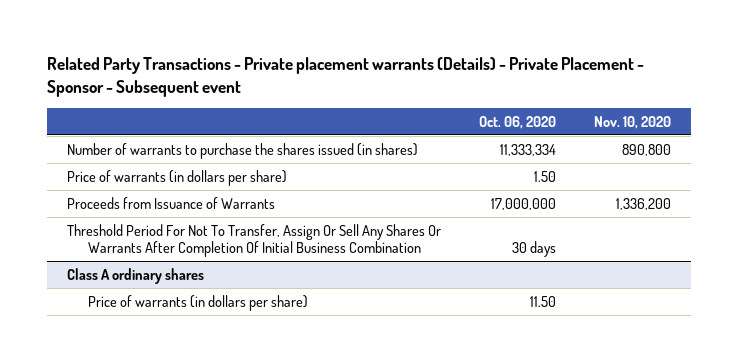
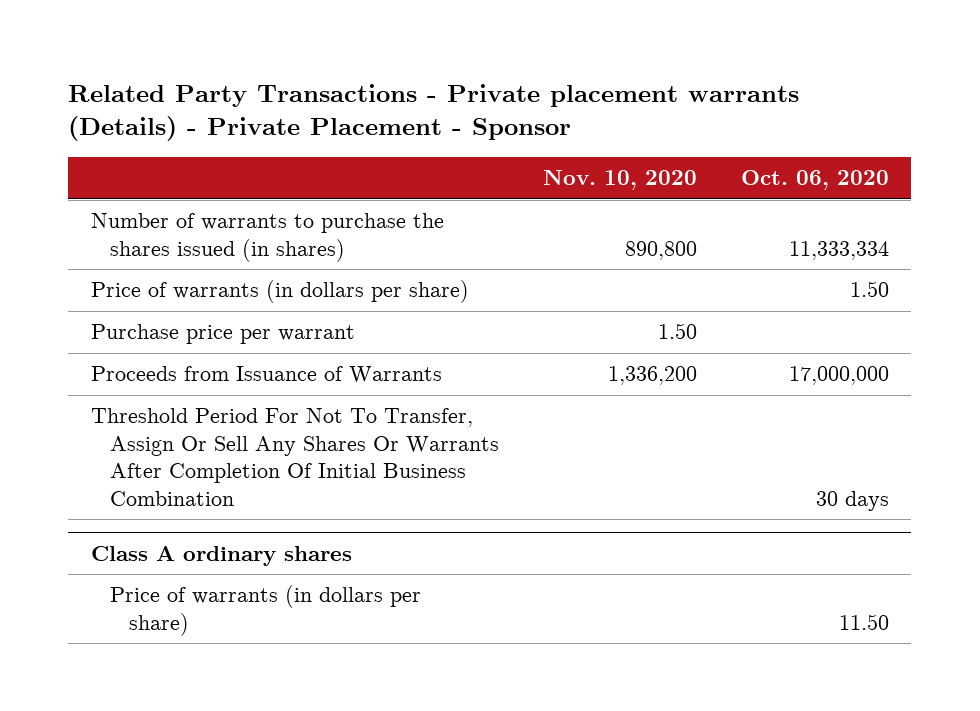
- Related Party Transactions - Private placement warrants (Details) - Private Placement - Sponsor - Subsequent event
+ Related Party Transactions - Private placement warrants (Details) - Private Placement - Sponsor
- | Oct. 06, 2020 | Nov. 10, 2020
+ | Nov. 10, 2020 | Oct. 06, 2020
+ Purchase price per warrant | 1.50 |

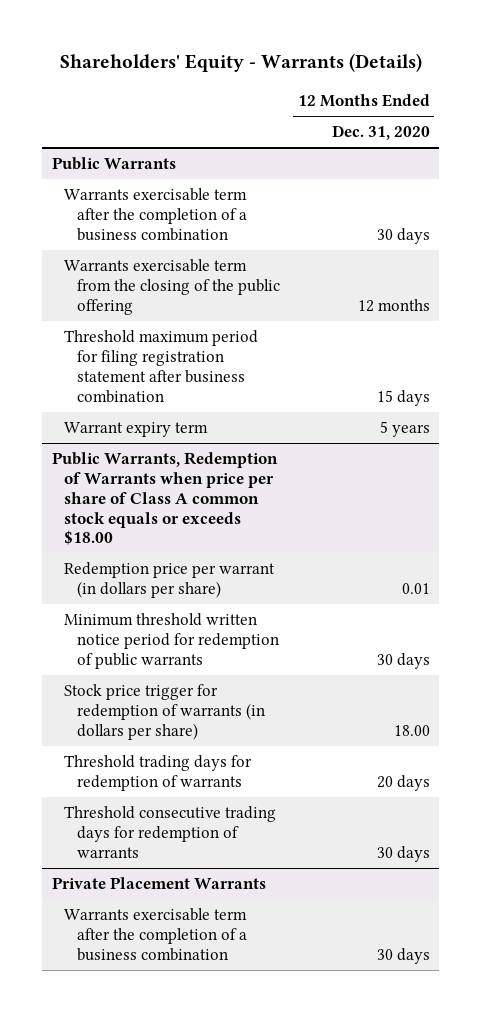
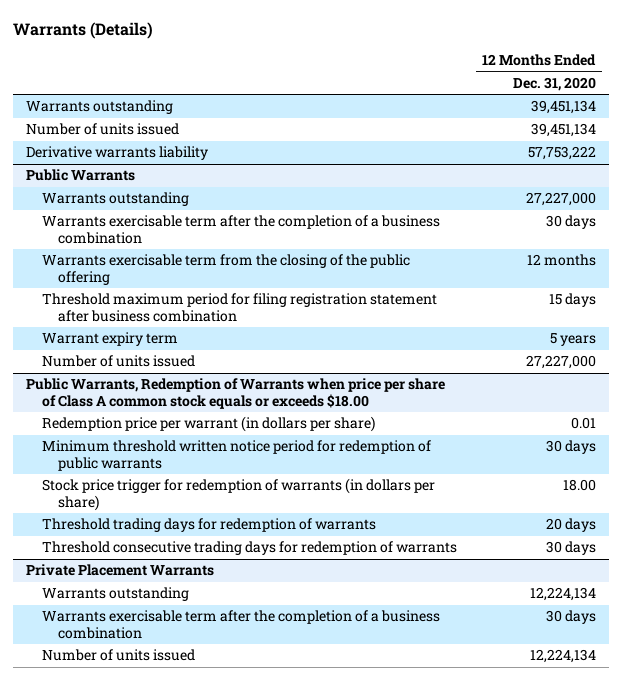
- Shareholders' Equity - Warrants (Details)
+ Warrants (Details)
+ Warrants outstanding | 39,451,134
+ Number of units issued | 39,451,134
+ Derivative warrants liability | 57,753,222
@ Public Warrants
+ Warrants outstanding | 27,227,000
+ Number of units issued | 27,227,000
@ Private Placement Warrants
+ Warrants outstanding | 12,224,134
+ Number of units issued | 12,224,134

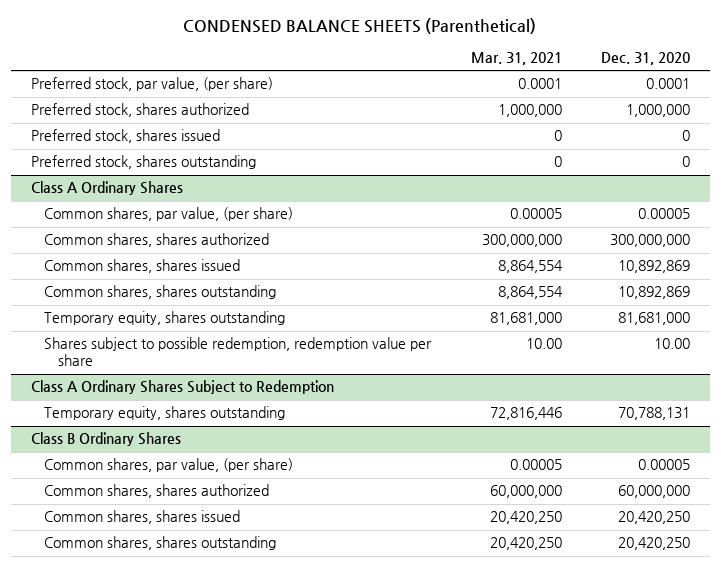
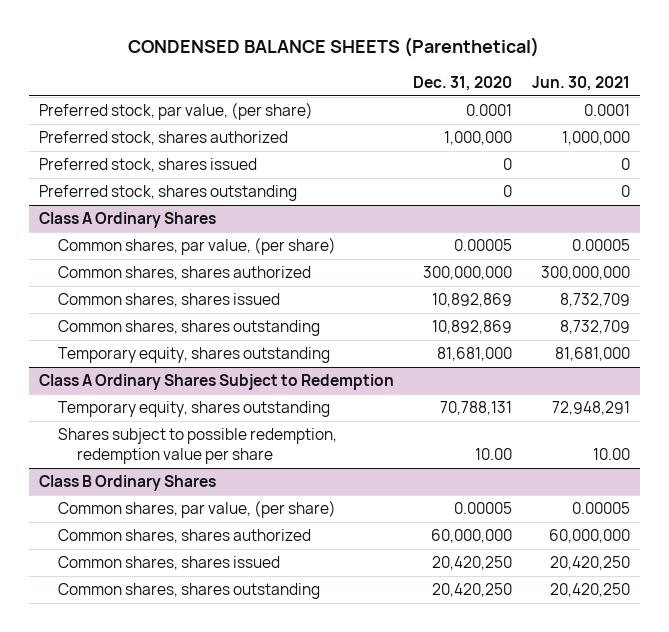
- | Mar. 31, 2021 | Dec. 31, 2020
+ | Dec. 31, 2020 | Jun. 30, 2021
@ Class A Ordinary Shares
- Shares subject to possible redemption, redemption value per share | 10.00 | 10.00
@ Class A Ordinary Shares Subject to Redemption
+ Shares subject to possible redemption, redemption value per share | 10.00 | 10.00

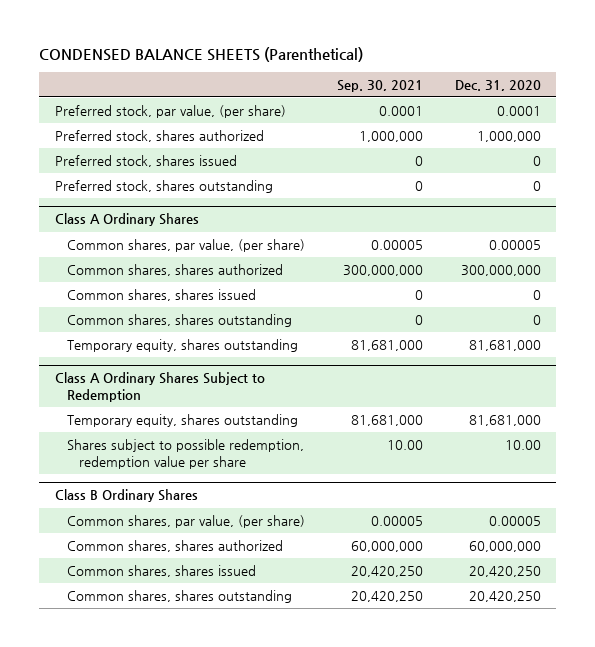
- | Dec. 31, 2020 | Jun. 30, 2021
+ | Sep. 30, 2021 | Dec. 31, 2020
@ Class A Ordinary Shares
- Common shares, shares issued | 10,892,869 | 8,732,709
- Common shares, shares outstanding | 10,892,869 | 8,732,709
+ Common shares, shares issued | 0 | 0
+ Common shares, shares outstanding | 0 | 0
@ Class A Ordinary Shares Subject to Redemption
- Temporary equity, shares outstanding | 70,788,131 | 72,948,291
+ Temporary equity, shares outstanding | 81,681,000 | 81,681,000

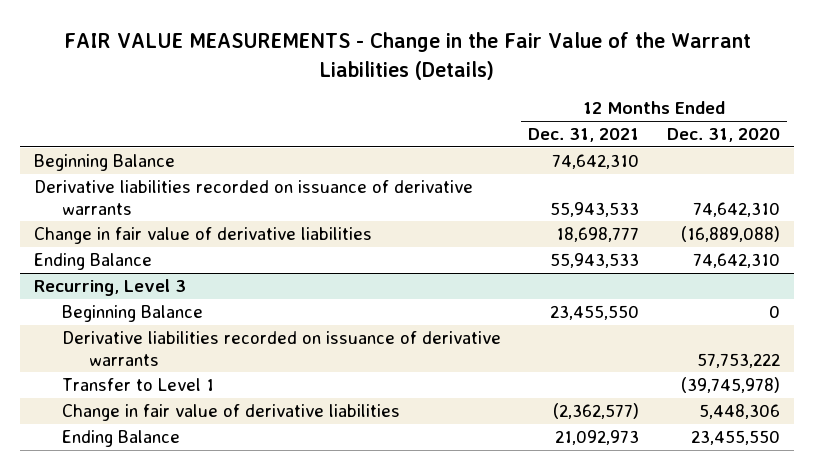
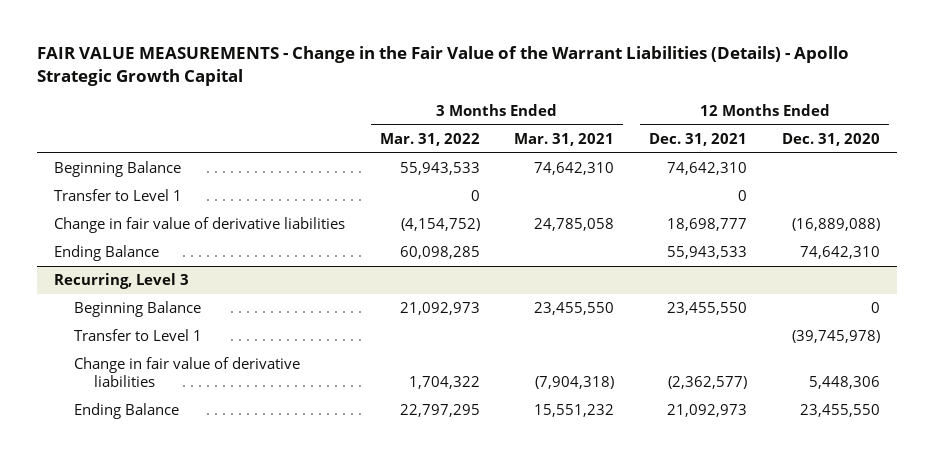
- FAIR VALUE MEASUREMENTS - Change in the Fair Value of the Warrant Liabilities (Details)
+ FAIR VALUE MEASUREMENTS - Change in the Fair Value of the Warrant Liabilities (Details) - Apollo Strategic Growth Capital
- | 12 Months Ended Dec. 31, 2021 | 12 Months Ended Dec. 31, 2020
+ | 3 Months Ended Mar. 31, 2022 | 3 Months Ended Mar. 31, 2021 | 12 Months Ended Dec. 31, 2021 | 12 Months Ended Dec. 31, 2020
- Derivative liabilities recorded on issuance of derivative warrants | 55,943,533 | 74,642,310
+ Transfer to Level 1 | 0 | | 0 |
@ Recurring, Level 3
- Derivative liabilities recorded on issuance of derivative warrants | | 57,753,222

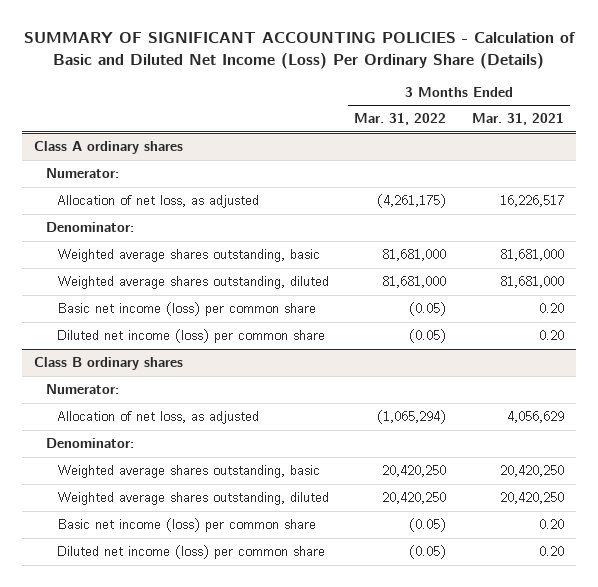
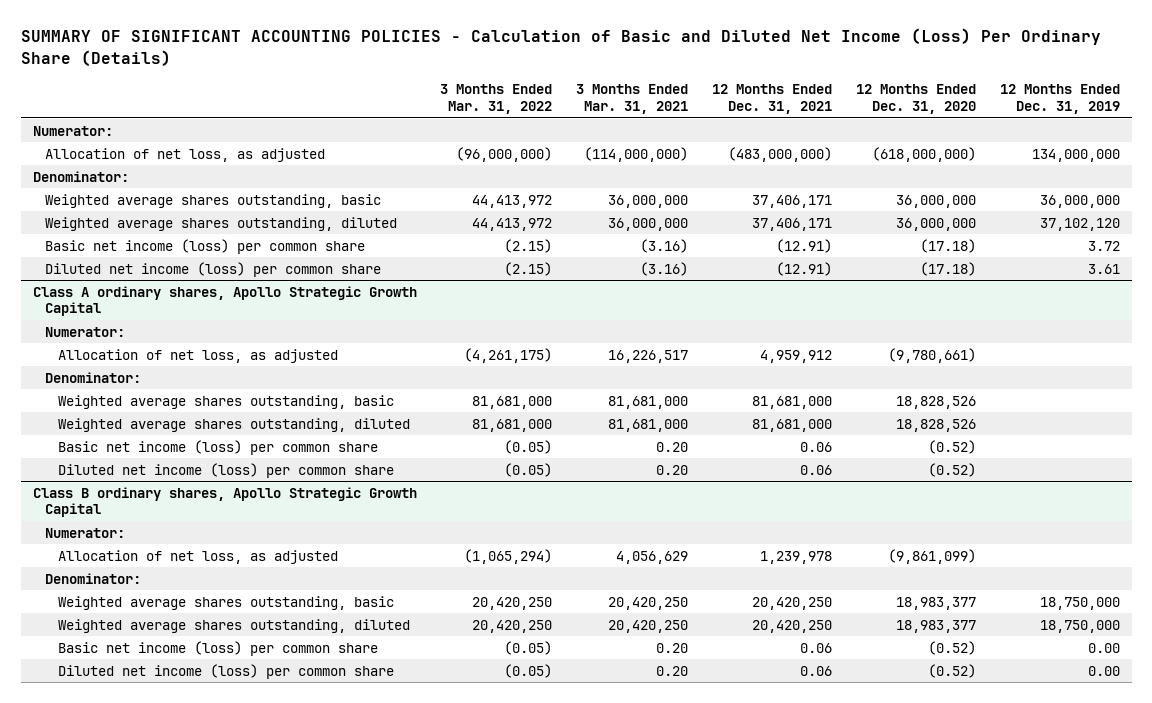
- | 3 Months Ended Mar. 31, 2022 | 3 Months Ended Mar. 31, 2021
+ | 3 Months Ended Mar. 31, 2022 | 3 Months Ended Mar. 31, 2021 | 12 Months Ended Dec. 31, 2021 | 12 Months Ended Dec. 31, 2020 | 12 Months Ended Dec. 31, 2019
- Class A ordinary shares
+ Allocation of net loss, as adjusted | (96,000,000) | (114,000,000) | (483,000,000) | (618,000,000) | 134,000,000
+ Denominator:
+ Weighted average shares outstanding, basic | 44,413,972 | 36,000,000 | 37,406,171 | 36,000,000 | 36,000,000
+ Weighted average shares outstanding, diluted | 44,413,972 | 36,000,000 | 37,406,171 | 36,000,000 | 37,102,120
+ Basic net income (loss) per common share | (2.15) | (3.16) | (12.91) | (17.18) | 3.72
+ Diluted net income (loss) per common share | (2.15) | (3.16) | (12.91) | (17.18) | 3.61
+ Class A ordinary shares, Apollo Strategic Growth Capital
+ Numerator:
- Class B ordinary shares
+ Class B ordinary shares, Apollo Strategic Growth Capital

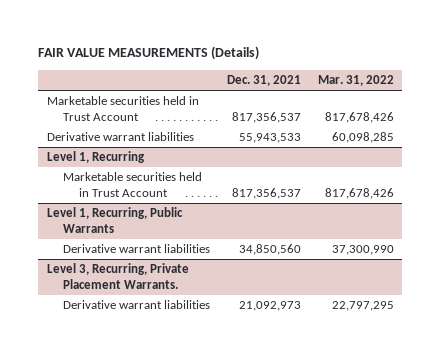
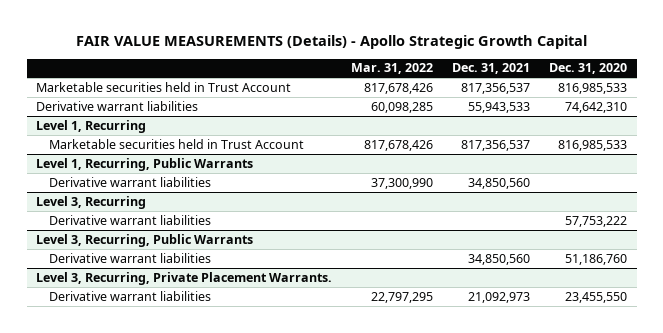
- FAIR VALUE MEASUREMENTS (Details)
+ FAIR VALUE MEASUREMENTS (Details) - Apollo Strategic Growth Capital
- | Dec. 31, 2021 | Mar. 31, 2022
+ | Mar. 31, 2022 | Dec. 31, 2021 | Dec. 31, 2020
+ Level 3, Recurring
+ Derivative warrant liabilities | | | 57,753,222
+ Level 3, Recurring, Public Warrants
+ Derivative warrant liabilities | | 34,850,560 | 51,186,760

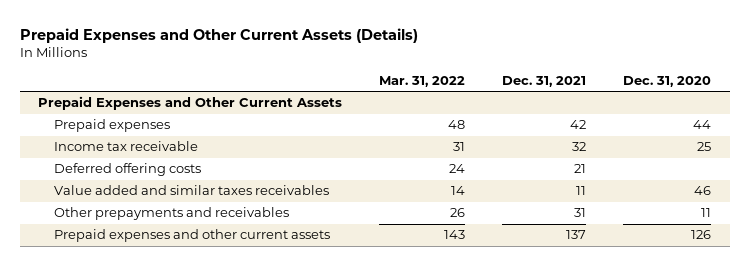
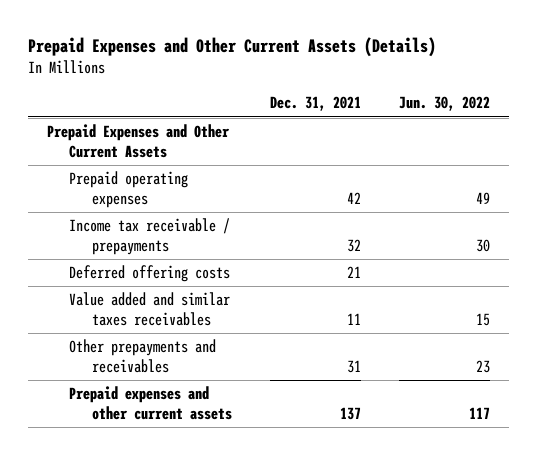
- | Mar. 31, 2022 | Dec. 31, 2021 | Dec. 31, 2020
+ | Dec. 31, 2021 | Jun. 30, 2022
- Prepaid expenses | 48 | 42 | 44
- Income tax receivable | 31 | 32 | 25
+ Prepaid operating expenses | 42 | 49
+ Income tax receivable / prepayments | 32 | 30

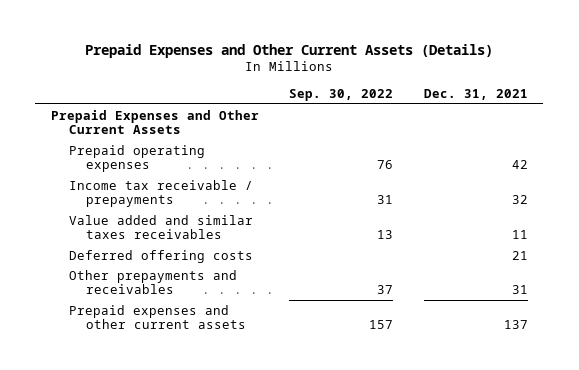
- | Dec. 31, 2021 | Jun. 30, 2022
+ | Sep. 30, 2022 | Dec. 31, 2021
moved down: Deferred offering costs | | 21

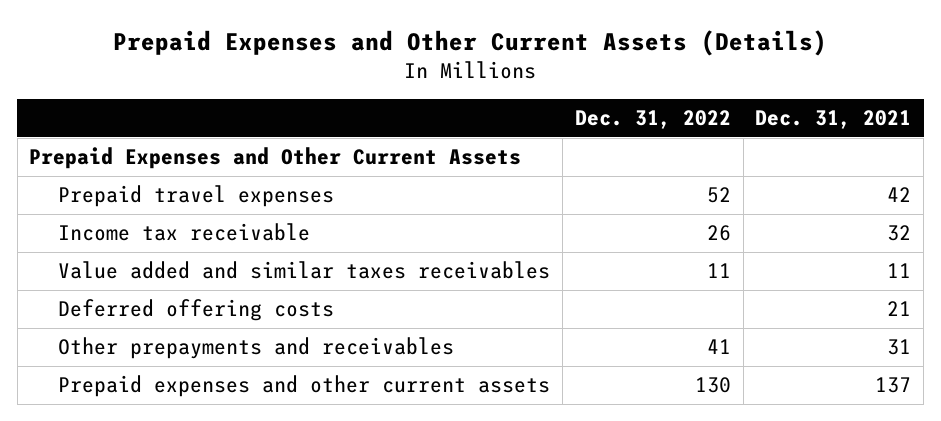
- | Sep. 30, 2022 | Dec. 31, 2021
+ | Dec. 31, 2022 | Dec. 31, 2021
- Prepaid operating expenses | 76 | 42
- Income tax receivable / prepayments | 31 | 32
+ Prepaid travel expenses | 52 | 42
+ Income tax receivable | 26 | 32

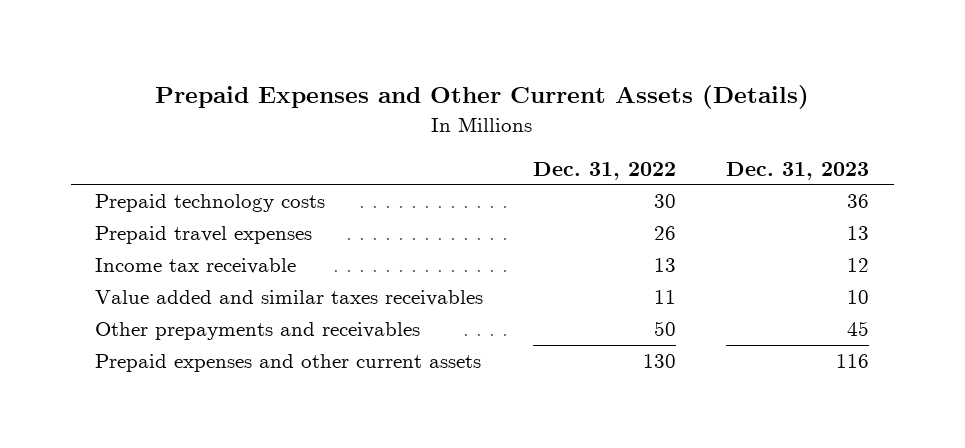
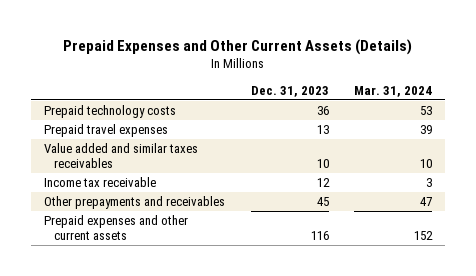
- | Dec. 31, 2022 | Dec. 31, 2023
+ | Dec. 31, 2023 | Mar. 31, 2024
moved down: Income tax receivable | 12 | 3

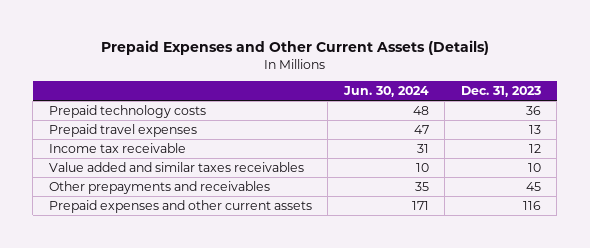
- | Dec. 31, 2023 | Mar. 31, 2024
+ | Jun. 30, 2024 | Dec. 31, 2023
moved down: Value added and similar taxes receivables | 10 | 10

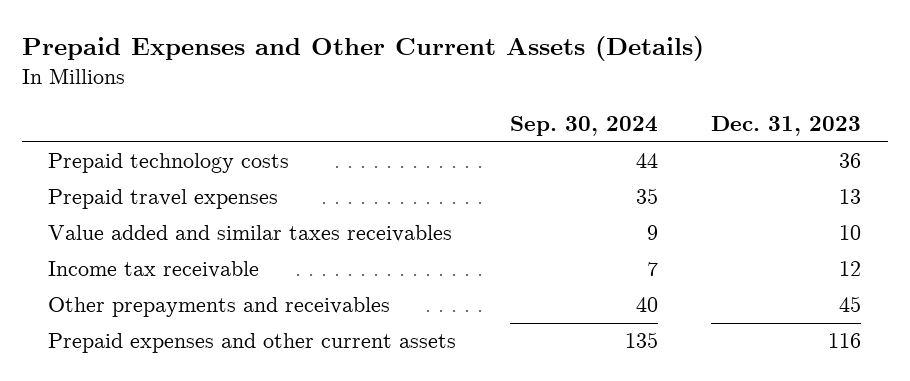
- | Jun. 30, 2024 | Dec. 31, 2023
+ | Sep. 30, 2024 | Dec. 31, 2023
moved down: Income tax receivable | 7 | 12

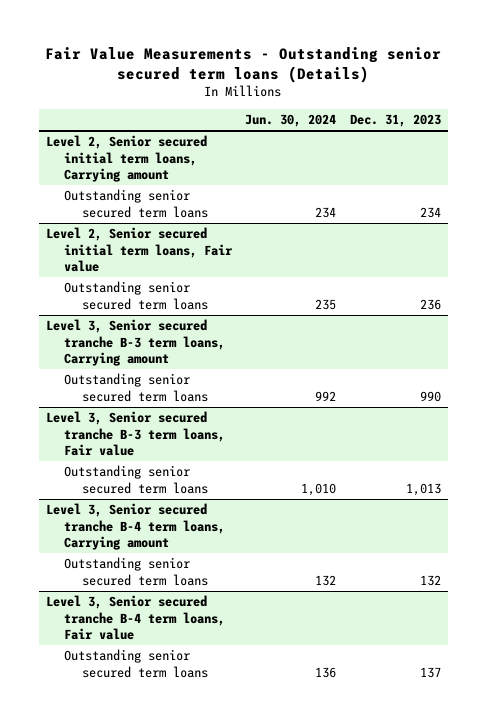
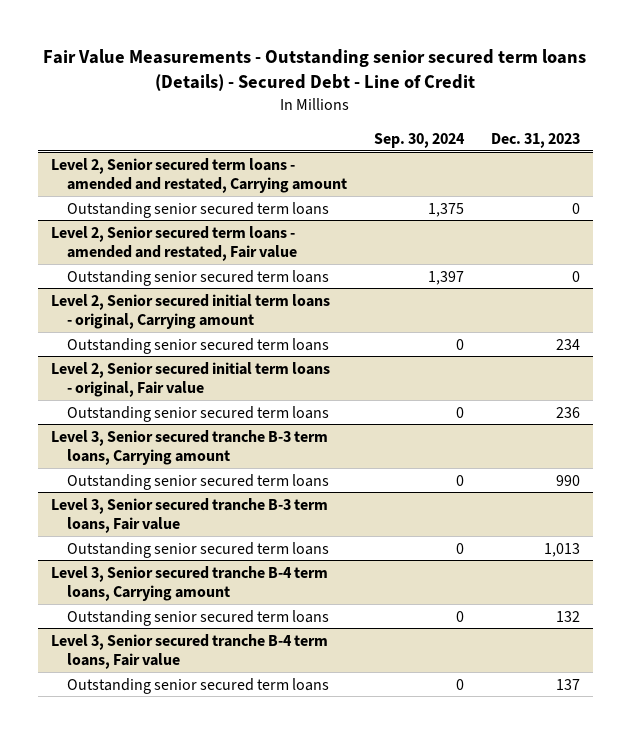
- Fair Value Measurements - Outstanding senior secured term loans (Details)
+ Fair Value Measurements - Outstanding senior secured term loans (Details) - Secured Debt - Line of Credit
- | Jun. 30, 2024 | Dec. 31, 2023
+ | Sep. 30, 2024 | Dec. 31, 2023
- Level 2, Senior secured initial term loans, Carrying amount
+ Level 2, Senior secured term loans - amended and restated, Carrying amount
+ Outstanding senior secured term loans | 1,375 | 0
+ Level 2, Senior secured term loans - amended and restated, Fair value
+ Outstanding senior secured term loans | 1,397 | 0
+ Level 2, Senior secured initial term loans - original, Carrying amount
- Level 2, Senior secured initial term loans, Fair value
+ Level 2, Senior secured initial term loans - original, Fair value

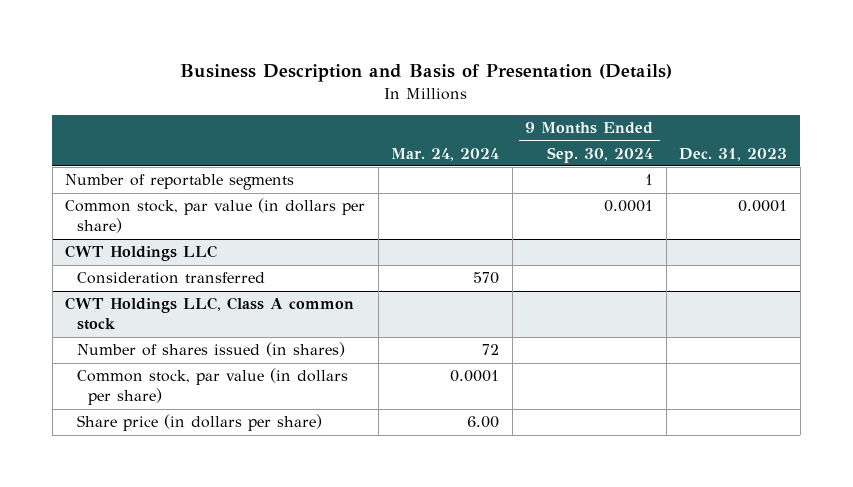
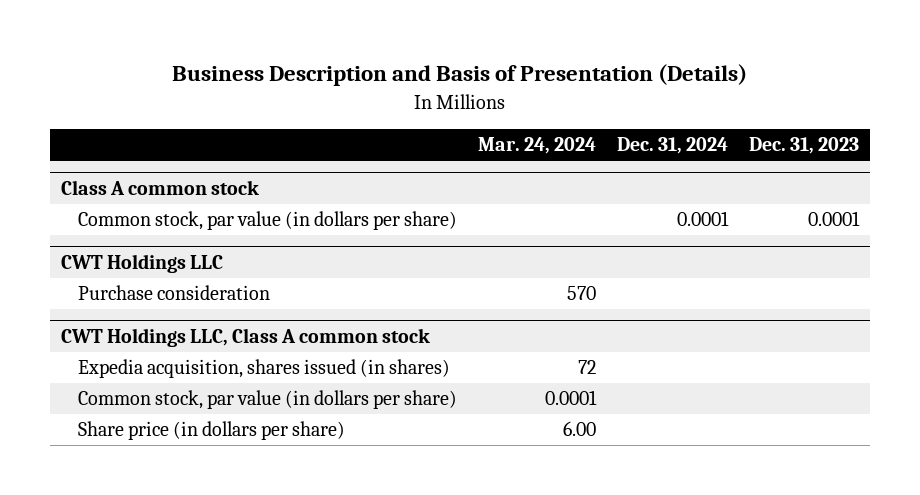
- | Mar. 24, 2024 | 9 Months Ended Sep. 30, 2024 | Dec. 31, 2023
+ | Mar. 24, 2024 | Dec. 31, 2024 | Dec. 31, 2023
- Number of reportable segments | | 1 |
+ Class A common stock
@ CWT Holdings LLC
- Consideration transferred | 570 | |
+ Purchase consideration | 570 | |
@ CWT Holdings LLC, Class A common stock
- Number of shares issued (in shares) | 72 | |
+ Expedia acquisition, shares issued (in shares) | 72 | |

